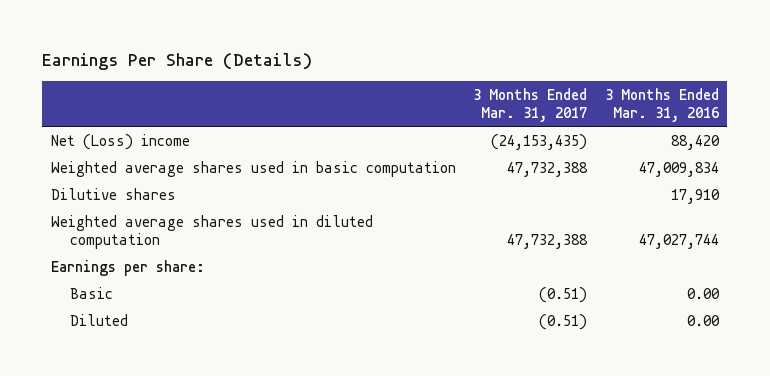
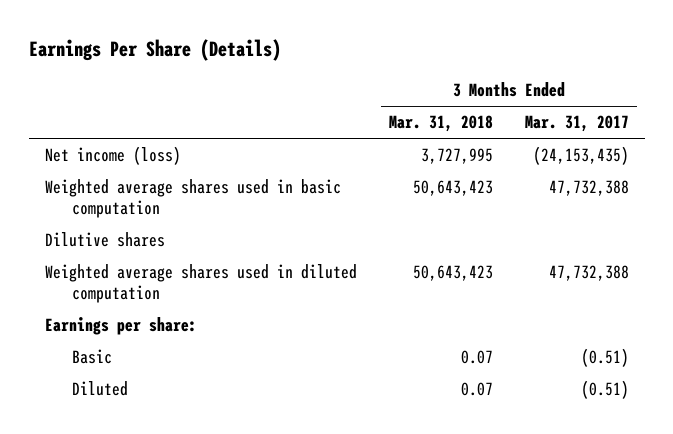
- | 3 Months Ended Mar. 31, 2017 | 3 Months Ended Mar. 31, 2016
+ | 3 Months Ended Mar. 31, 2018 | 3 Months Ended Mar. 31, 2017
- Net (Loss) income | (24,153,435) | 88,420
+ Net income (loss) | 3,727,995 | (24,153,435)

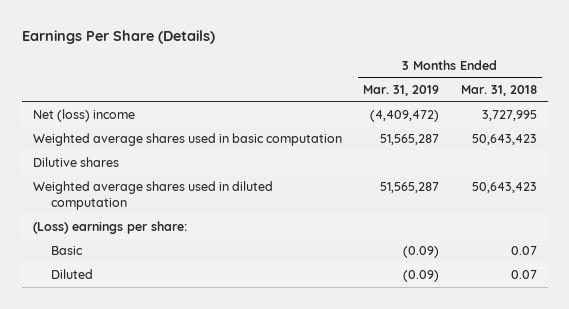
- | 3 Months Ended Mar. 31, 2018 | 3 Months Ended Mar. 31, 2017
+ | 3 Months Ended Mar. 31, 2019 | 3 Months Ended Mar. 31, 2018
- Net income (loss) | 3,727,995 | (24,153,435)
+ Net (loss) income | (4,409,472) | 3,727,995
- Earnings per share:
+ (Loss) earnings per share:

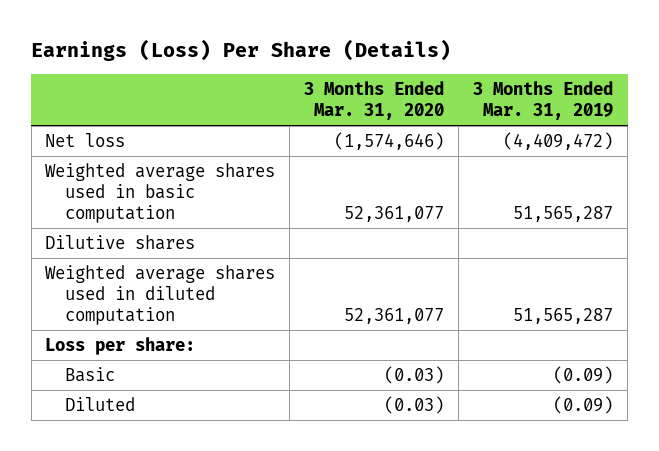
- Earnings Per Share (Details)
+ Earnings (Loss) Per Share (Details)
- | 3 Months Ended Mar. 31, 2019 | 3 Months Ended Mar. 31, 2018
+ | 3 Months Ended Mar. 31, 2020 | 3 Months Ended Mar. 31, 2019
- Net (loss) income | (4,409,472) | 3,727,995
+ Net loss | (1,574,646) | (4,409,472)
- (Loss) earnings per share:
+ Loss per share:

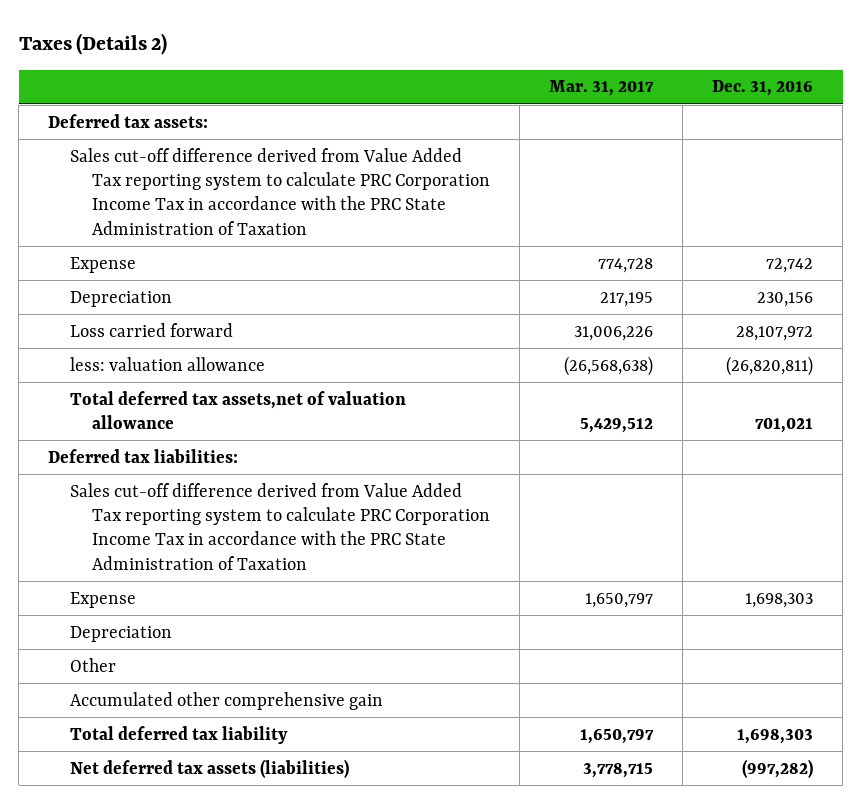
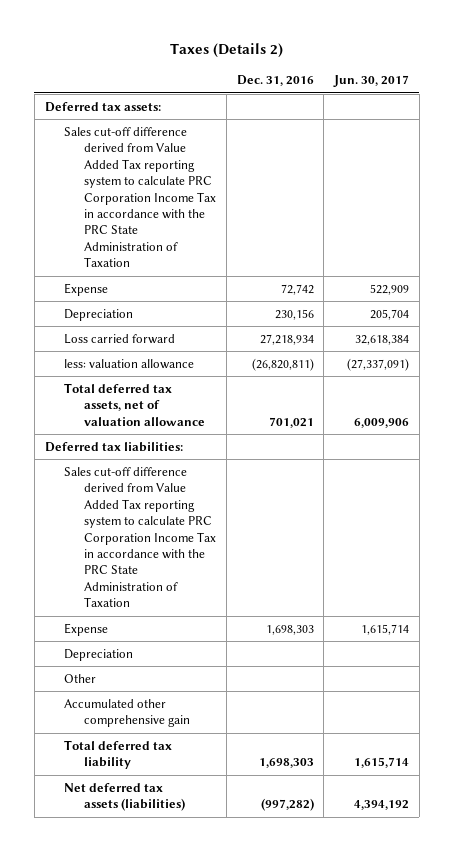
- | Mar. 31, 2017 | Dec. 31, 2016
+ | Dec. 31, 2016 | Jun. 30, 2017
- Loss carried forward | 31,006,226 | 28,107,972
+ Loss carried forward | 27,218,934 | 32,618,384
- Total deferred tax assets,net of valuation allowance | 5,429,512 | 701,021
+ Total deferred tax assets, net of valuation allowance | 701,021 | 6,009,906

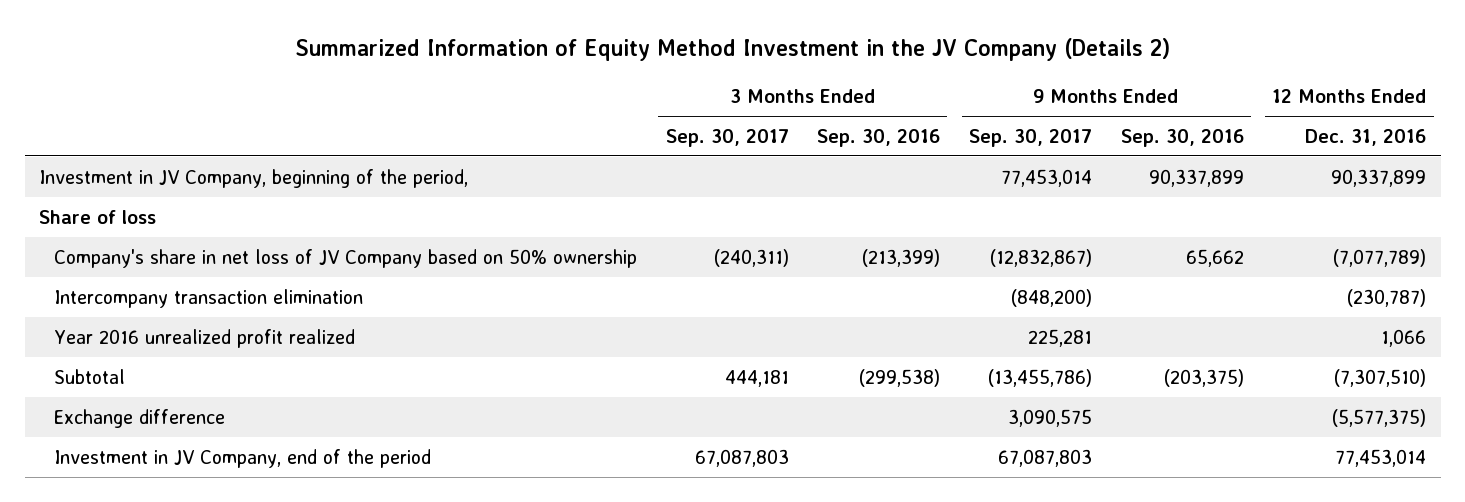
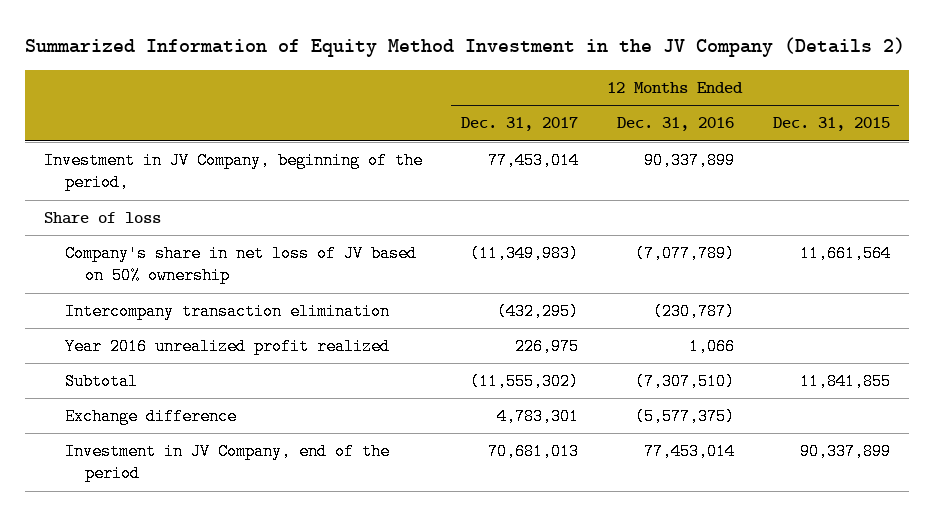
- | 3 Months Ended Sep. 30, 2017 | 3 Months Ended Sep. 30, 2016 | 9 Months Ended Sep. 30, 2017 | 9 Months Ended Sep. 30, 2016 | 12 Months Ended Dec. 31, 2016
+ | 12 Months Ended Dec. 31, 2017 | 12 Months Ended Dec. 31, 2016 | 12 Months Ended Dec. 31, 2015
- Company's share in net loss of JV Company based on 50% ownership | (240,311) | (213,399) | (12,832,867) | 65,662 | (7,077,789)
+ Company's share in net loss of JV based on 50% ownership | (11,349,983) | (7,077,789) | 11,661,564

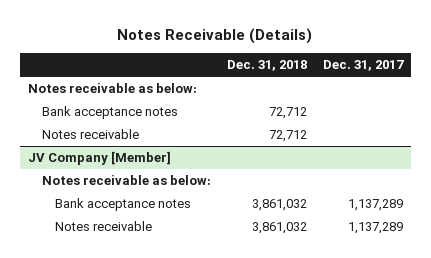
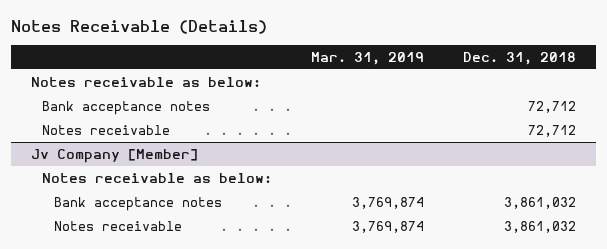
- | Dec. 31, 2018 | Dec. 31, 2017
+ | Mar. 31, 2019 | Dec. 31, 2018
- JV Company [Member]
+ Jv Company [Member]

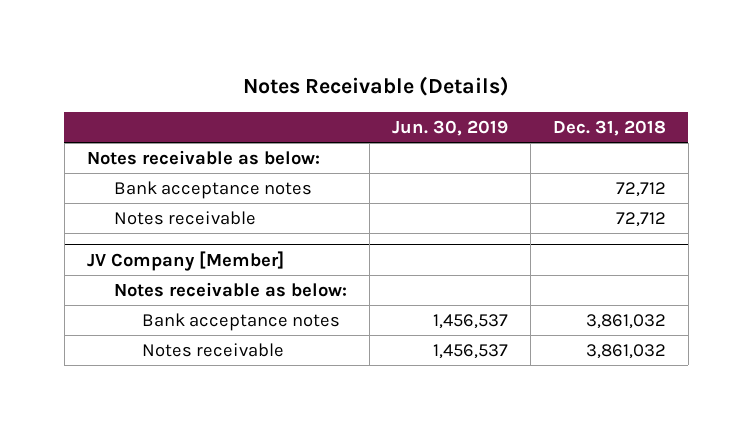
- | Mar. 31, 2019 | Dec. 31, 2018
+ | Jun. 30, 2019 | Dec. 31, 2018
- Jv Company [Member]
+ JV Company [Member]

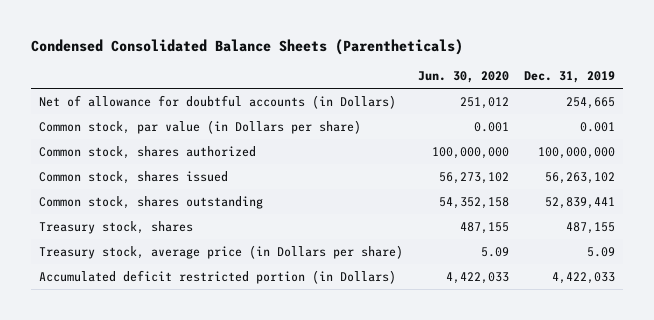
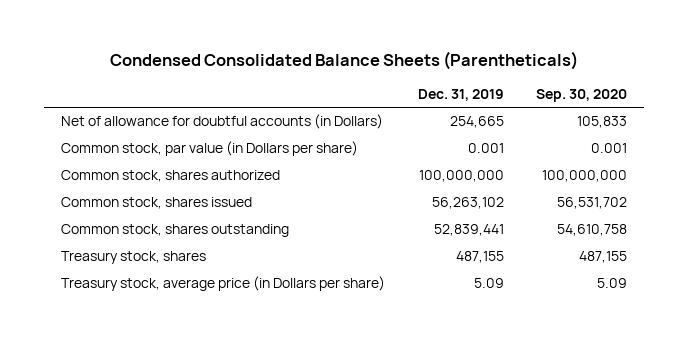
- | Jun. 30, 2020 | Dec. 31, 2019
+ | Dec. 31, 2019 | Sep. 30, 2020
- Accumulated deficit restricted portion (in Dollars) | 4,422,033 | 4,422,033

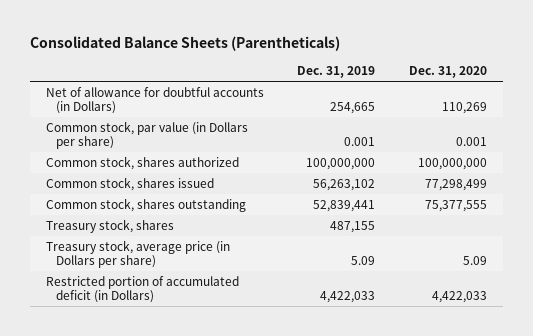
- Condensed Consolidated Balance Sheets (Parentheticals)
+ Consolidated Balance Sheets (Parentheticals)
- | Dec. 31, 2019 | Sep. 30, 2020
+ | Dec. 31, 2019 | Dec. 31, 2020
+ Restricted portion of accumulated deficit (in Dollars) | 4,422,033 | 4,422,033

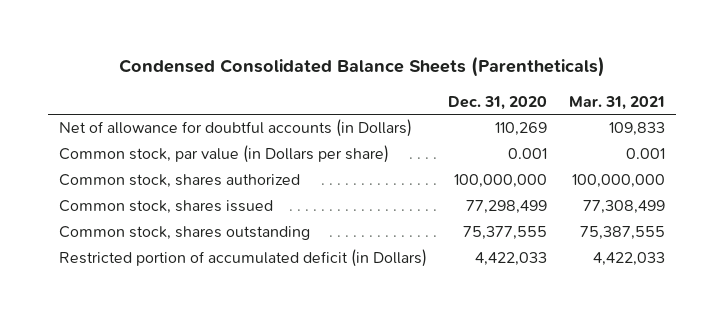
- Consolidated Balance Sheets (Parentheticals)
+ Condensed Consolidated Balance Sheets (Parentheticals)
- | Dec. 31, 2019 | Dec. 31, 2020
+ | Dec. 31, 2020 | Mar. 31, 2021
- Treasury stock, shares | 487,155 |
- Treasury stock, average price (in Dollars per share) | 5.09 | 5.09

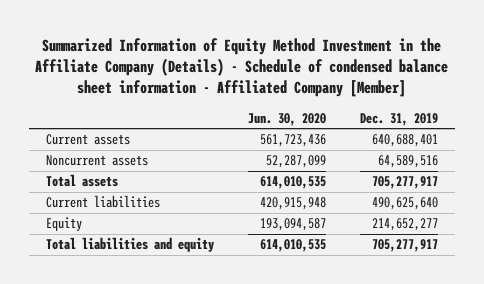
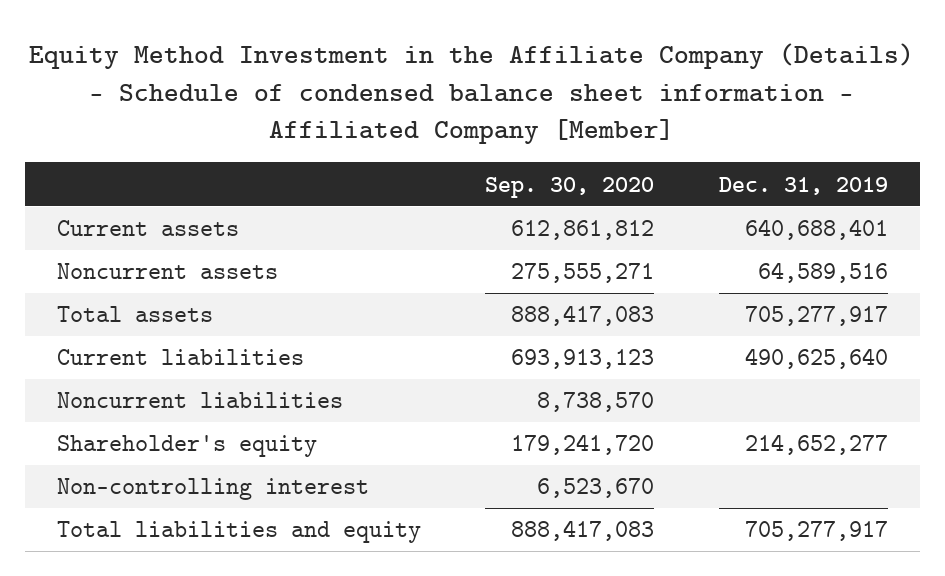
- Summarized Information of Equity Method Investment in the Affiliate Company (Details) - Schedule of condensed balance sheet information - Affiliated Company [Member]
+ Equity Method Investment in the Affiliate Company (Details) - Schedule of condensed balance sheet information - Affiliated Company [Member]
- | Jun. 30, 2020 | Dec. 31, 2019
+ | Sep. 30, 2020 | Dec. 31, 2019
- Equity | 193,094,587 | 214,652,277
+ Noncurrent liabilities | 8,738,570 |
+ Shareholder's equity | 179,241,720 | 214,652,277
+ Non-controlling interest | 6,523,670 |

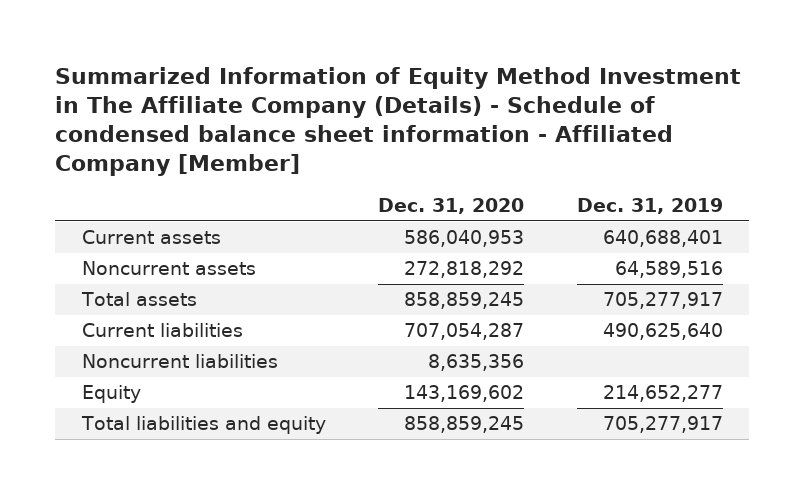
- Equity Method Investment in the Affiliate Company (Details) - Schedule of condensed balance sheet information - Affiliated Company [Member]
+ Summarized Information of Equity Method Investment in The Affiliate Company (Details) - Schedule of condensed balance sheet information - Affiliated Company [Member]
- | Sep. 30, 2020 | Dec. 31, 2019
+ | Dec. 31, 2020 | Dec. 31, 2019
- Shareholder's equity | 179,241,720 | 214,652,277
- Non-controlling interest | 6,523,670 |
+ Equity | 143,169,602 | 214,652,277

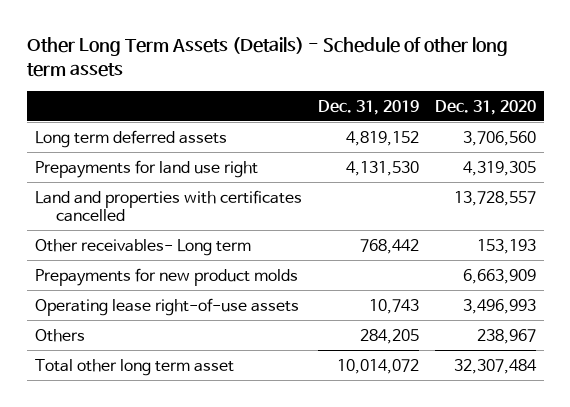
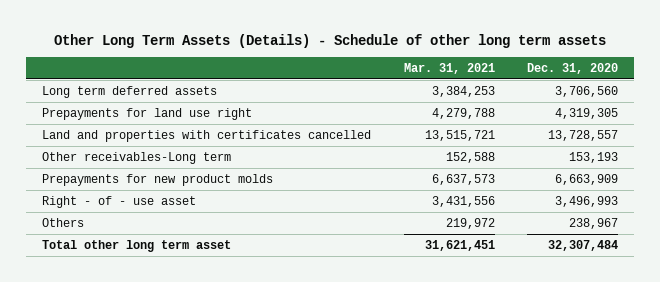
- | Dec. 31, 2019 | Dec. 31, 2020
+ | Mar. 31, 2021 | Dec. 31, 2020
- Other receivables- Long term | 768,442 | 153,193
+ Other receivables-Long term | 152,588 | 153,193
- Operating lease right-of-use assets | 10,743 | 3,496,993
+ Right - of - use asset | 3,431,556 | 3,496,993

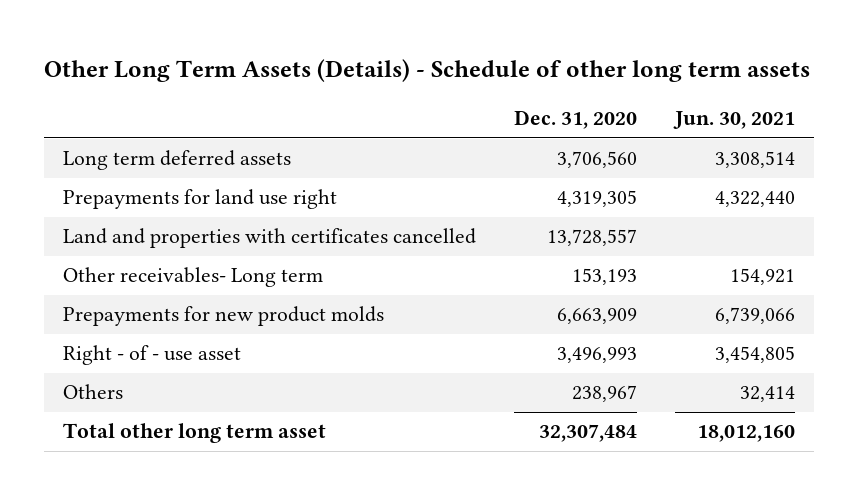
- | Mar. 31, 2021 | Dec. 31, 2020
+ | Dec. 31, 2020 | Jun. 30, 2021
- Other receivables-Long term | 152,588 | 153,193
+ Other receivables- Long term | 153,193 | 154,921

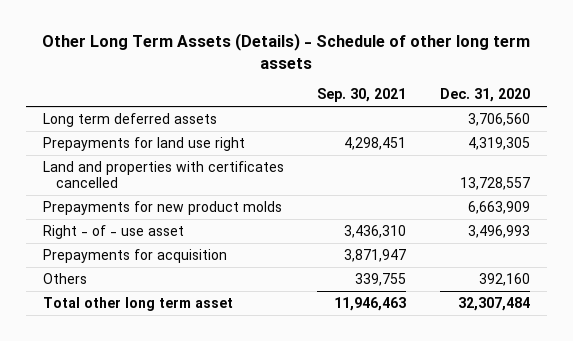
- | Dec. 31, 2020 | Jun. 30, 2021
+ | Sep. 30, 2021 | Dec. 31, 2020
- Other receivables- Long term | 153,193 | 154,921
- Others | 238,967 | 32,414
+ Prepayments for acquisition | 3,871,947 |
+ Others | 339,755 | 392,160

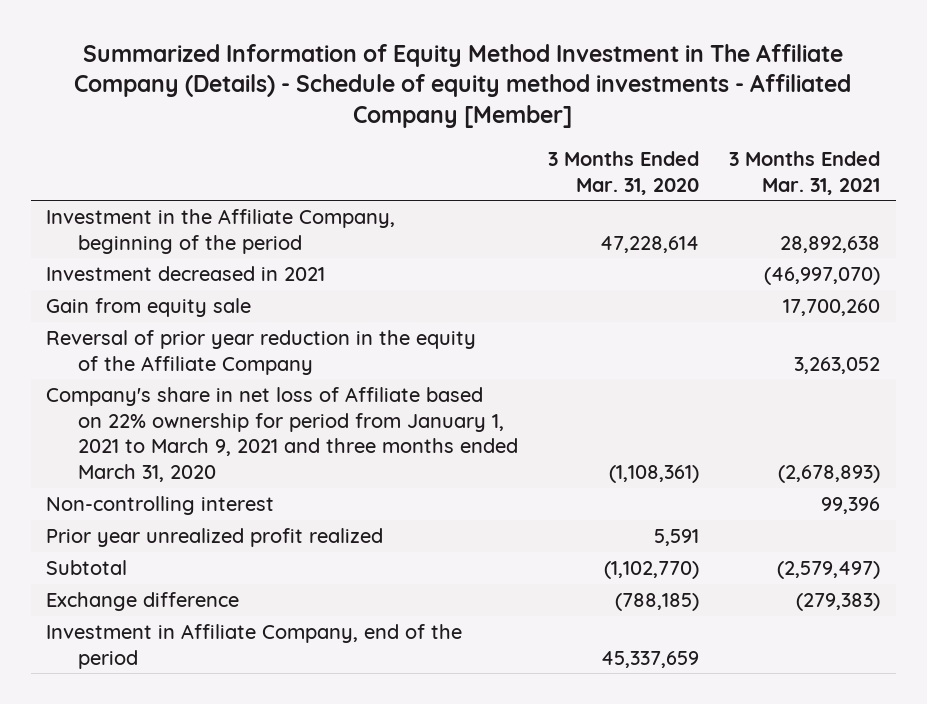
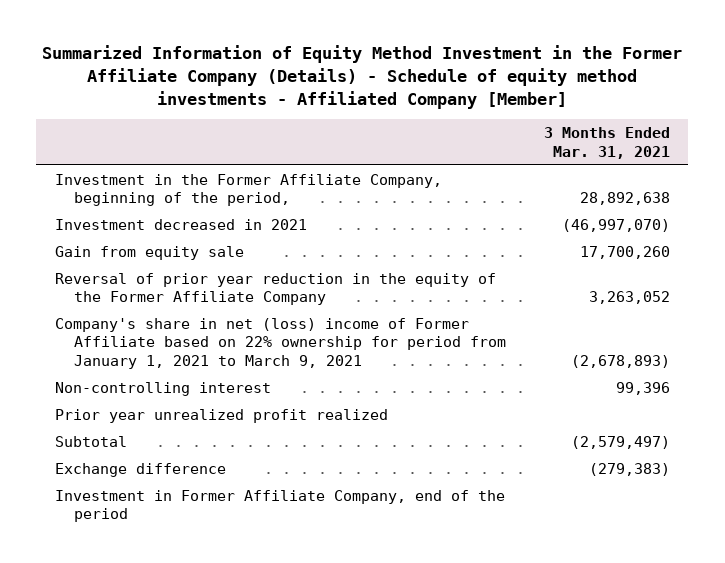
- Summarized Information of Equity Method Investment in The Affiliate Company (Details) - Schedule of equity method investments - Affiliated Company [Member]
+ Summarized Information of Equity Method Investment in the Former Affiliate Company (Details) - Schedule of equity method investments - Affiliated Company [Member]
- | 3 Months Ended Mar. 31, 2020 | 3 Months Ended Mar. 31, 2021
+ | 3 Months Ended Mar. 31, 2021
- Investment in the Affiliate Company, beginning of the period | 47,228,614 | 28,892,638
+ Investment in the Former Affiliate Company, beginning of the period, | 28,892,638
- Reversal of prior year reduction in the equity of the Affiliate Company | | 3,263,052
- Company's share in net loss of Affiliate based on 22% ownership for period from January 1, 2021 to March 9, 2021 and three months ended March 31, 2020 | (1,108,361) | (2,678,893)
+ Reversal of prior year reduction in the equity of the Former Affiliate Company | 3,263,052
+ Company's share in net (loss) income of Former Affiliate based on 22% ownership for period from January 1, 2021 to March 9, 2021 | (2,678,893)
- Investment in Affiliate Company, end of the period | 45,337,659 |
+ Investment in Former Affiliate Company, end of the period

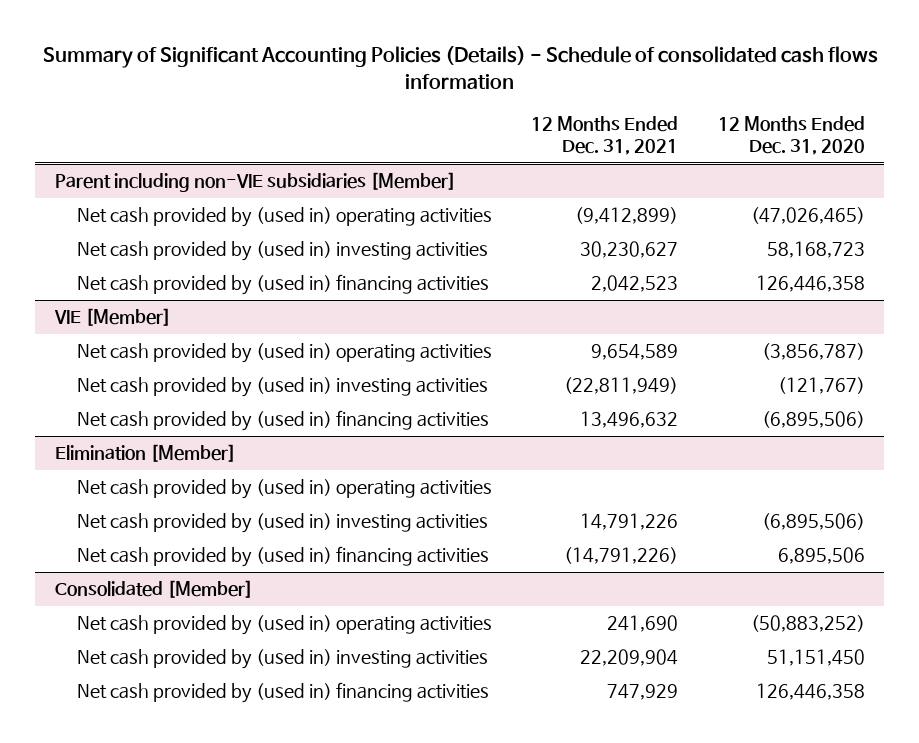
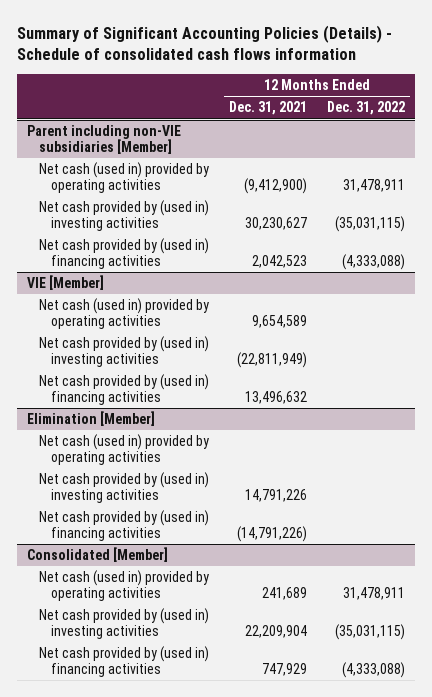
- | 12 Months Ended Dec. 31, 2021 | 12 Months Ended Dec. 31, 2020
+ | 12 Months Ended Dec. 31, 2021 | 12 Months Ended Dec. 31, 2022
@ Parent including non-VIE subsidiaries [Member]
- Net cash provided by (used in) operating activities | (9,412,899) | (47,026,465)
+ Net cash (used in) provided by operating activities | (9,412,900) | 31,478,911
@ VIE [Member]
- Net cash provided by (used in) operating activities | 9,654,589 | (3,856,787)
+ Net cash (used in) provided by operating activities | 9,654,589 |
@ Elimination [Member]
- Net cash provided by (used in) operating activities
+ Net cash (used in) provided by operating activities
@ Consolidated [Member]
- Net cash provided by (used in) operating activities | 241,690 | (50,883,252)
+ Net cash (used in) provided by operating activities | 241,689 | 31,478,911

